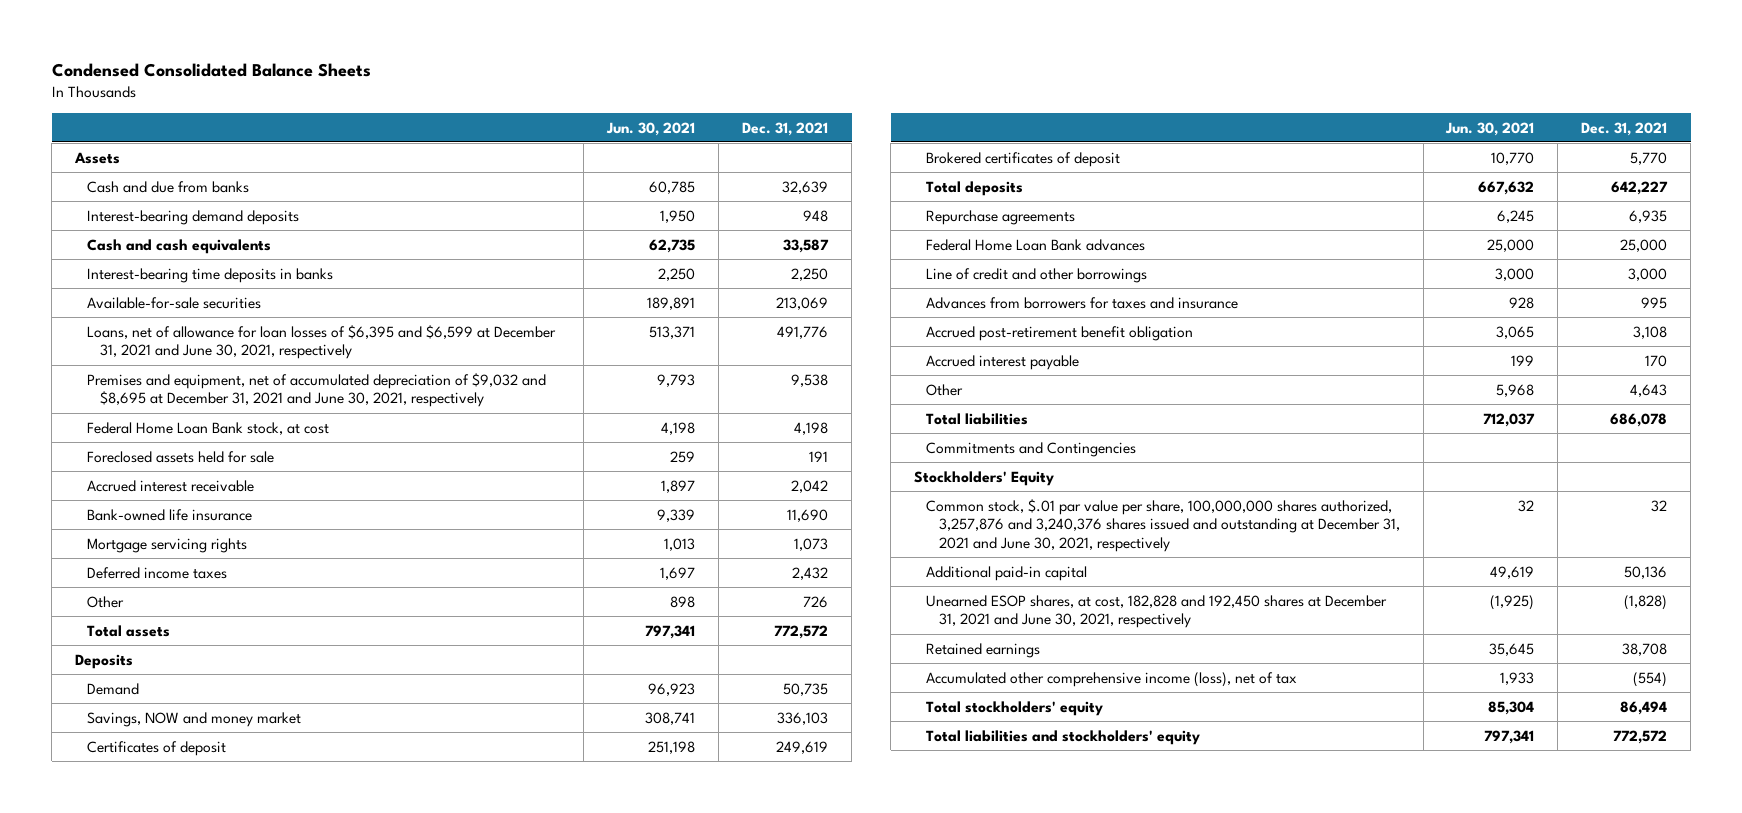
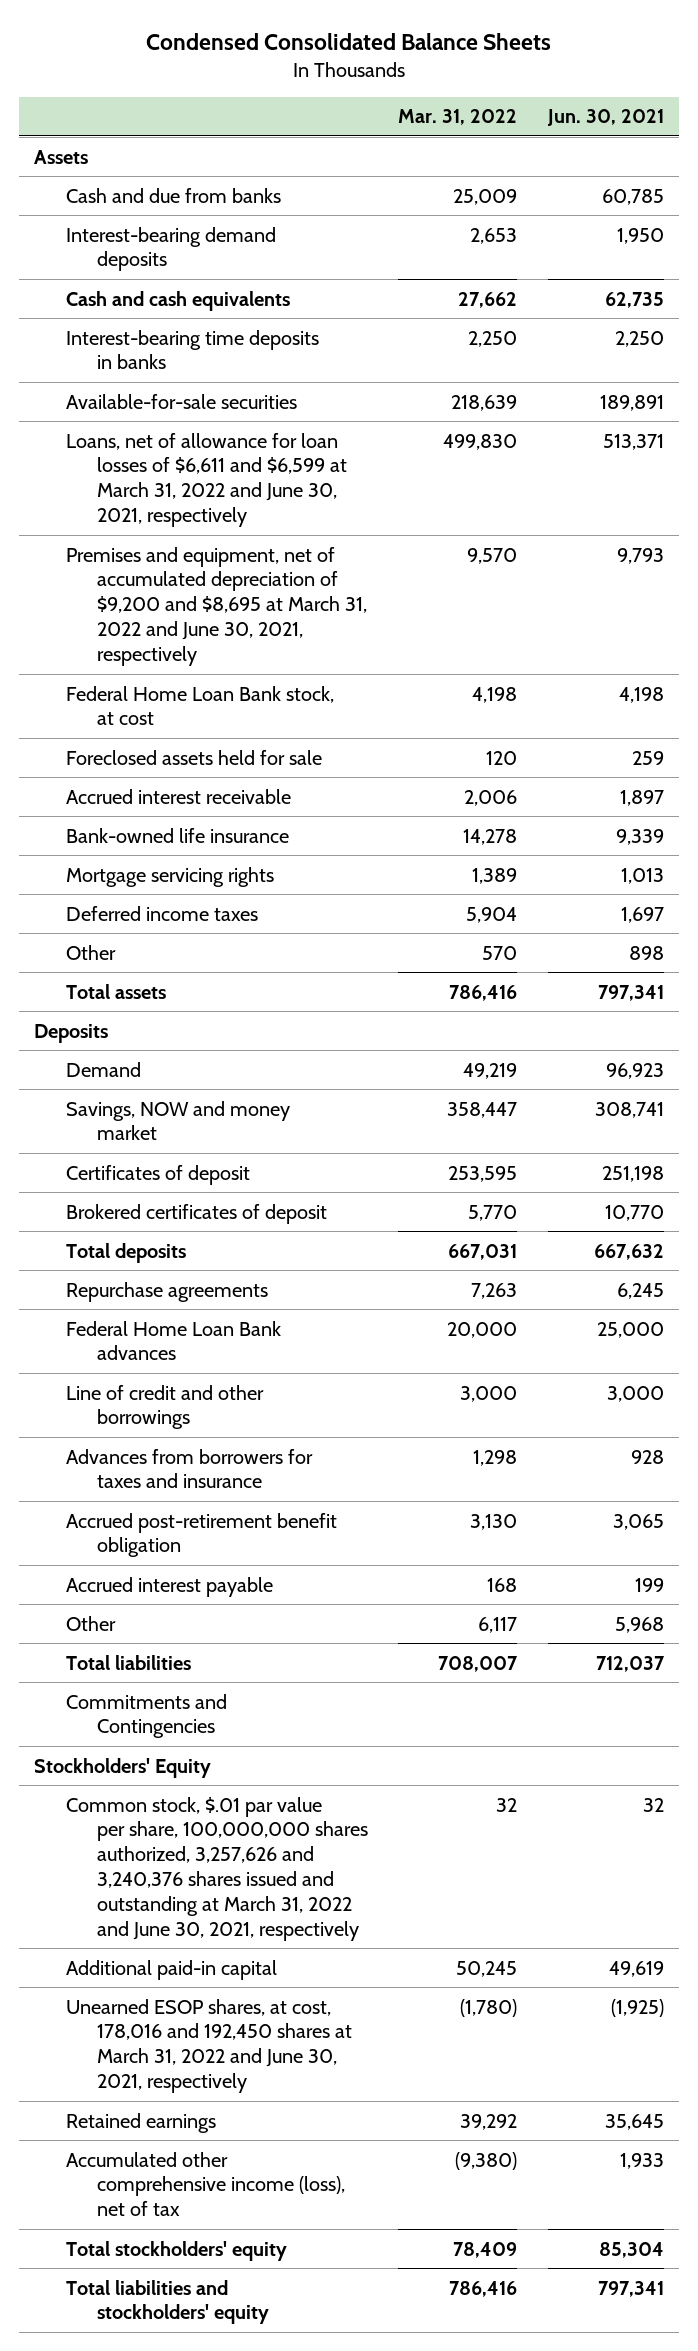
- | Jun. 30, 2021 | Dec. 31, 2021
+ | Mar. 31, 2022 | Jun. 30, 2021
- Loans, net of allowance for loan losses of $6,395 and $6,599 at December 31, 2021 and June 30, 2021, respectively | 513,371 | 491,776
- Premises and equipment, net of accumulated depreciation of $9,032 and $8,695 at December 31, 2021 and June 30, 2021, respectively | 9,793 | 9,538
+ Loans, net of allowance for loan losses of $6,611 and $6,599 at March 31, 2022 and June 30, 2021, respectively | 499,830 | 513,371
+ Premises and equipment, net of accumulated depreciation of $9,200 and $8,695 at March 31, 2022 and June 30, 2021, respectively | 9,570 | 9,793
- Common stock, $.01 par value per share, 100,000,000 shares authorized, 3,257,876 and 3,240,376 shares issued and outstanding at December 31, 2021 and June 30, 2021, respectively | 32 | 32
+ Common stock, $.01 par value per share, 100,000,000 shares authorized, 3,257,626 and 3,240,376 shares issued and outstanding at March 31, 2022 and June 30, 2021, respectively | 32 | 32
- Unearned ESOP shares, at cost, 182,828 and 192,450 shares at December 31, 2021 and June 30, 2021, respectively | (1,925) | (1,828)
+ Unearned ESOP shares, at cost, 178,016 and 192,450 shares at March 31, 2022 and June 30, 2021, respectively | (1,780) | (1,925)

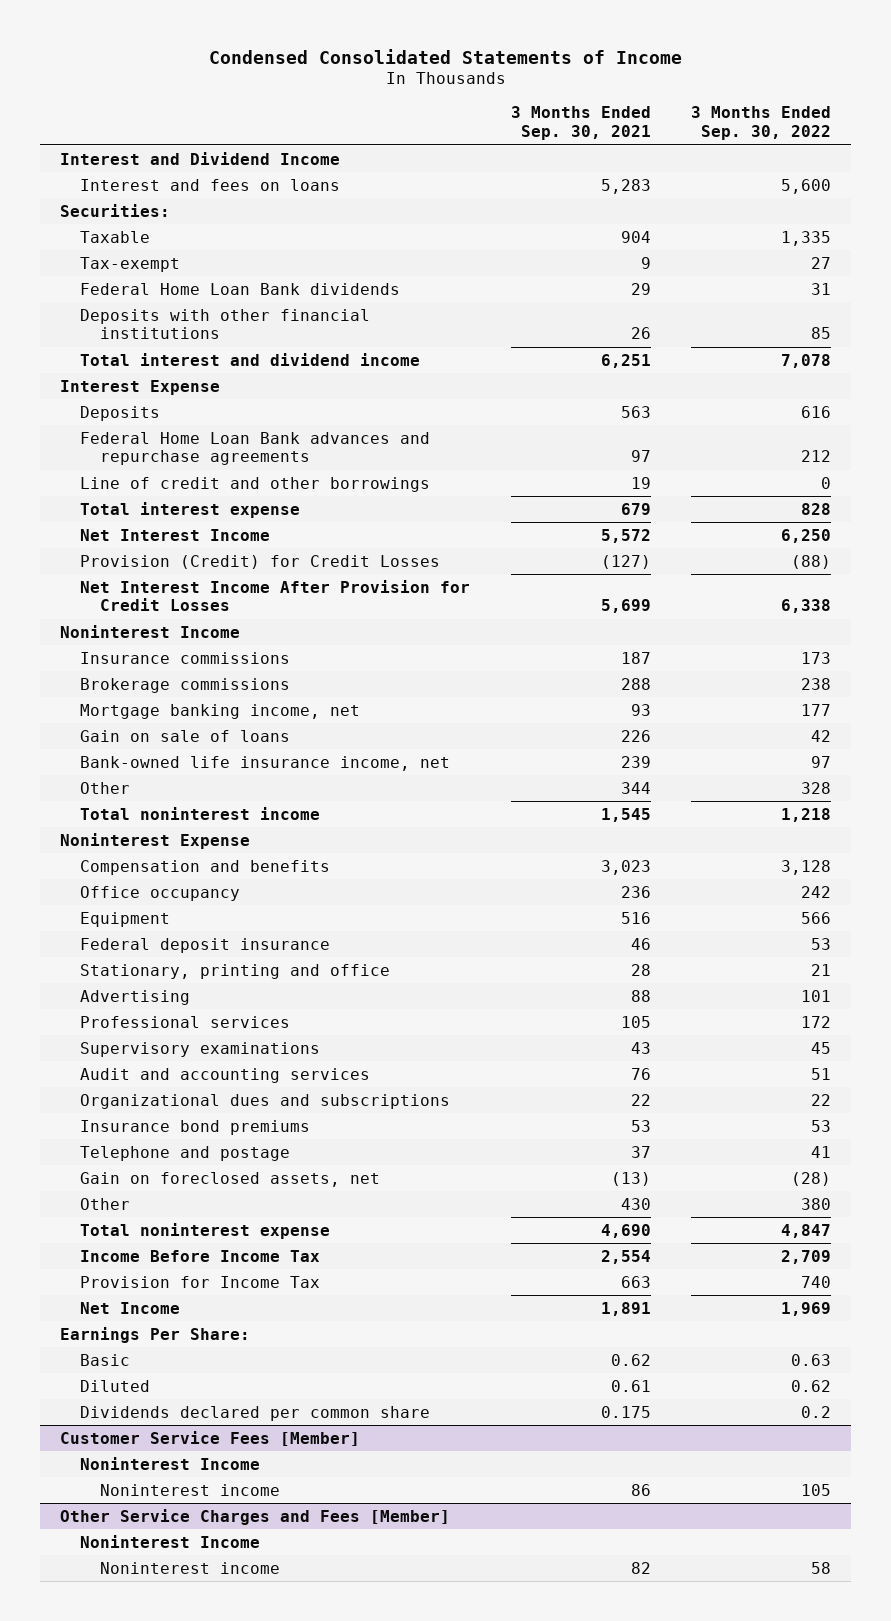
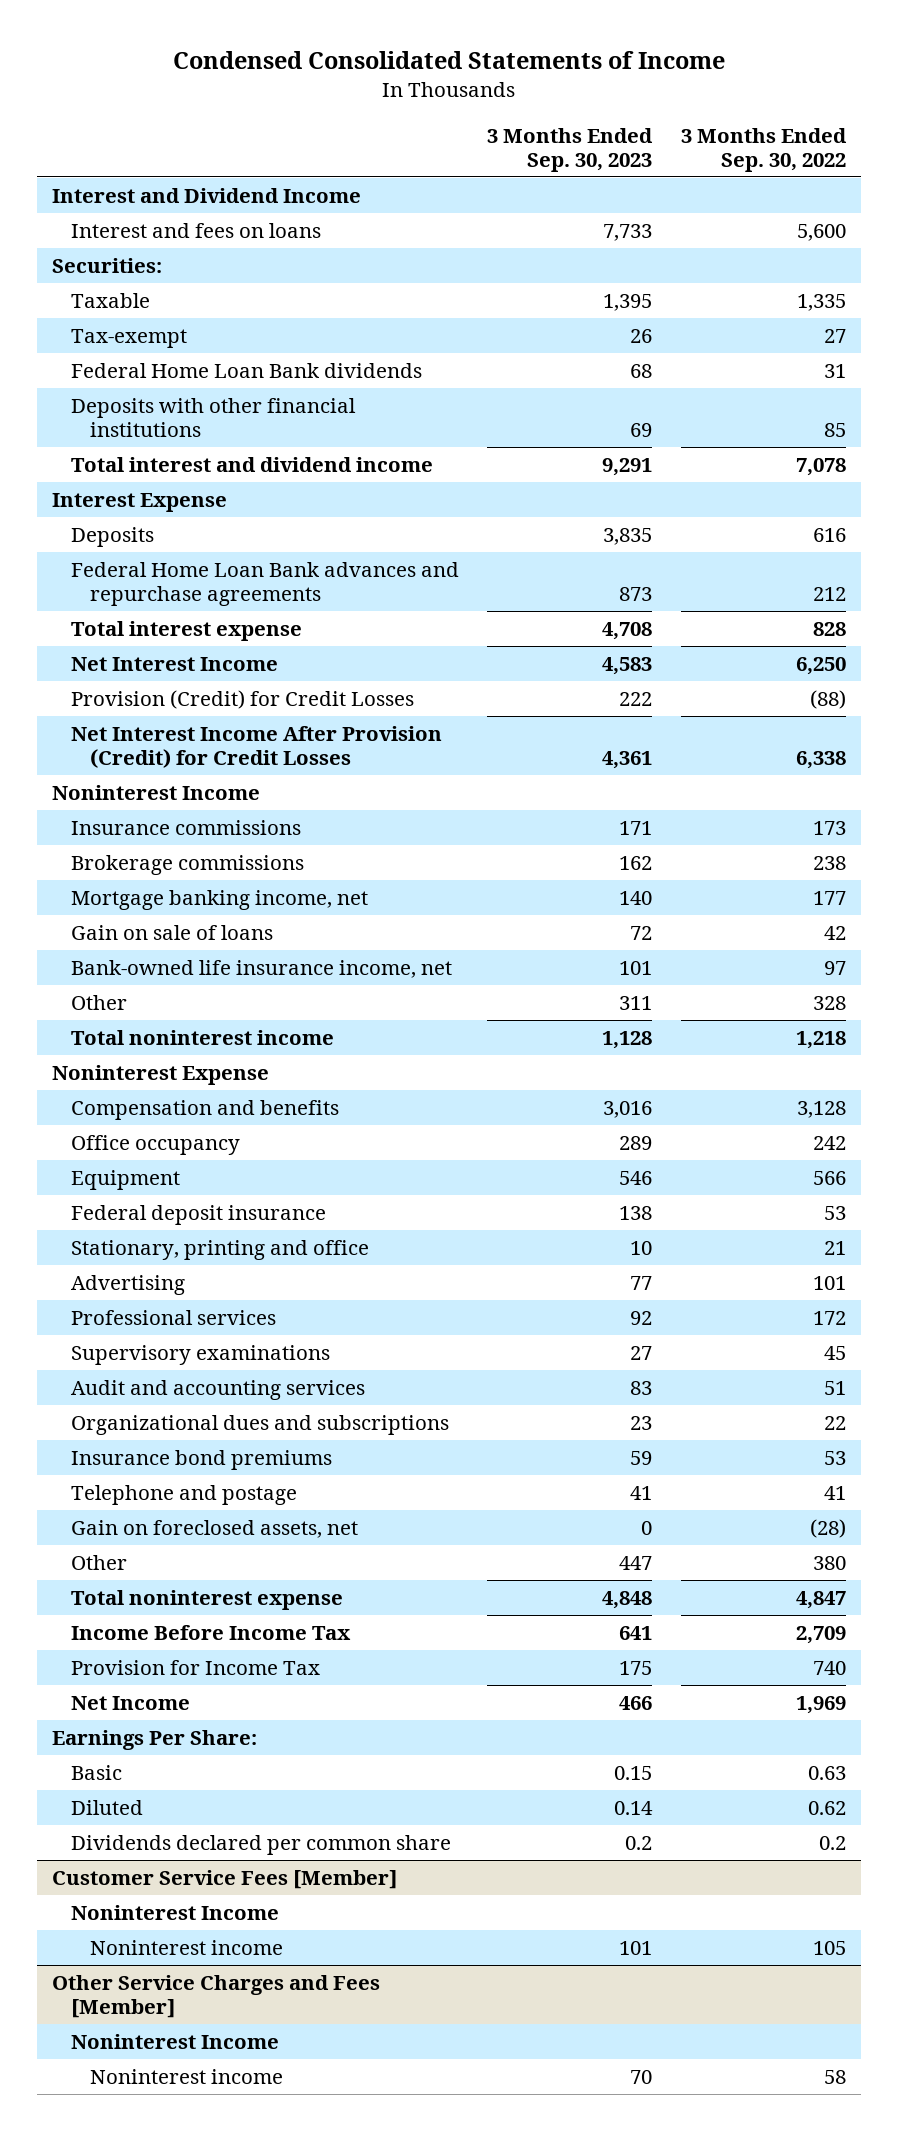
- | 3 Months Ended Sep. 30, 2021 | 3 Months Ended Sep. 30, 2022
+ | 3 Months Ended Sep. 30, 2023 | 3 Months Ended Sep. 30, 2022
- Line of credit and other borrowings | 19 | 0
- Net Interest Income After Provision for Credit Losses | 5,699 | 6,338
+ Net Interest Income After Provision (Credit) for Credit Losses | 4,361 | 6,338

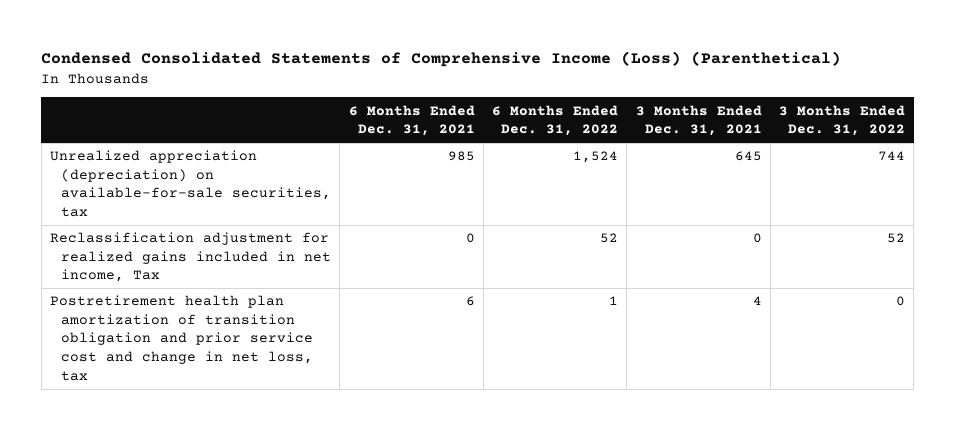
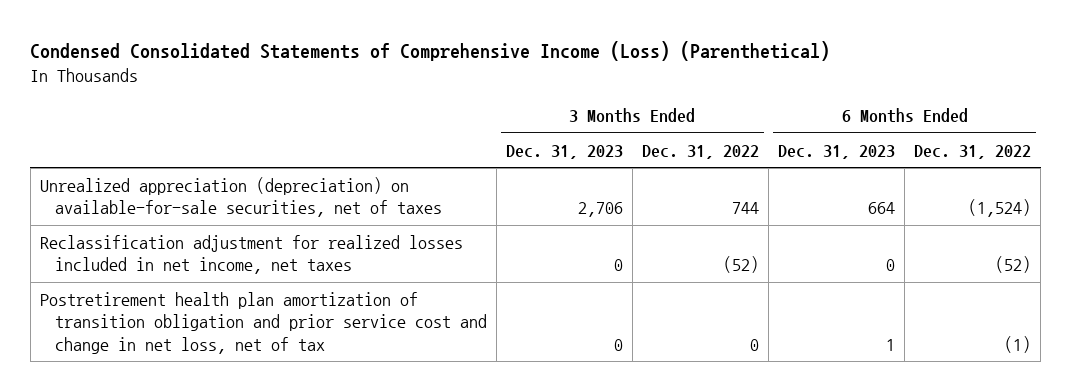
- | 6 Months Ended Dec. 31, 2021 | 6 Months Ended Dec. 31, 2022 | 3 Months Ended Dec. 31, 2021 | 3 Months Ended Dec. 31, 2022
+ | 3 Months Ended Dec. 31, 2023 | 3 Months Ended Dec. 31, 2022 | 6 Months Ended Dec. 31, 2023 | 6 Months Ended Dec. 31, 2022
- Unrealized appreciation (depreciation) on available-for-sale securities, tax | 985 | 1,524 | 645 | 744
- Reclassification adjustment for realized gains included in net income, Tax | 0 | 52 | 0 | 52
- Postretirement health plan amortization of transition obligation and prior service cost and change in net loss, tax | 6 | 1 | 4 | 0
+ Unrealized appreciation (depreciation) on available-for-sale securities, net of taxes | 2,706 | 744 | 664 | (1,524)
+ Reclassification adjustment for realized losses included in net income, net taxes | 0 | (52) | 0 | (52)
+ Postretirement health plan amortization of transition obligation and prior service cost and change in net loss, net of tax | 0 | 0 | 1 | (1)

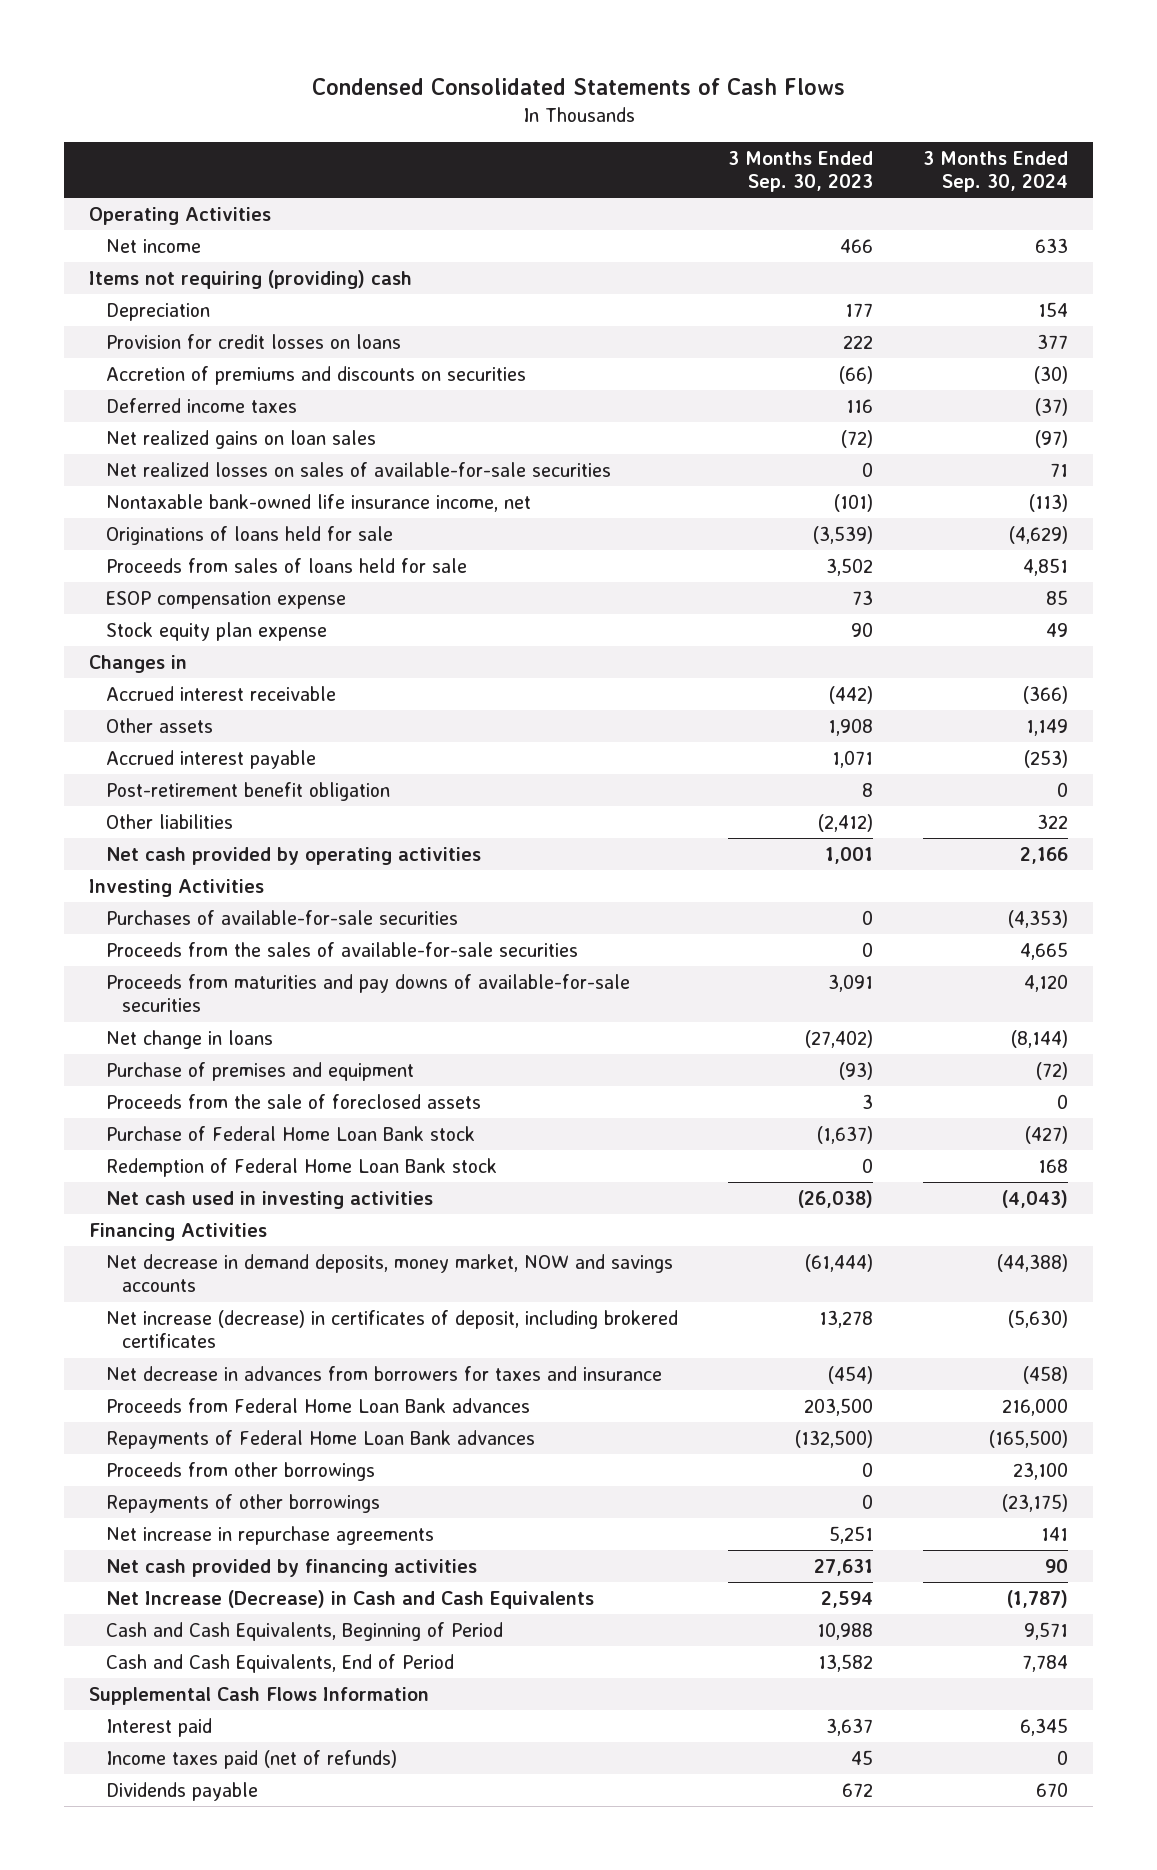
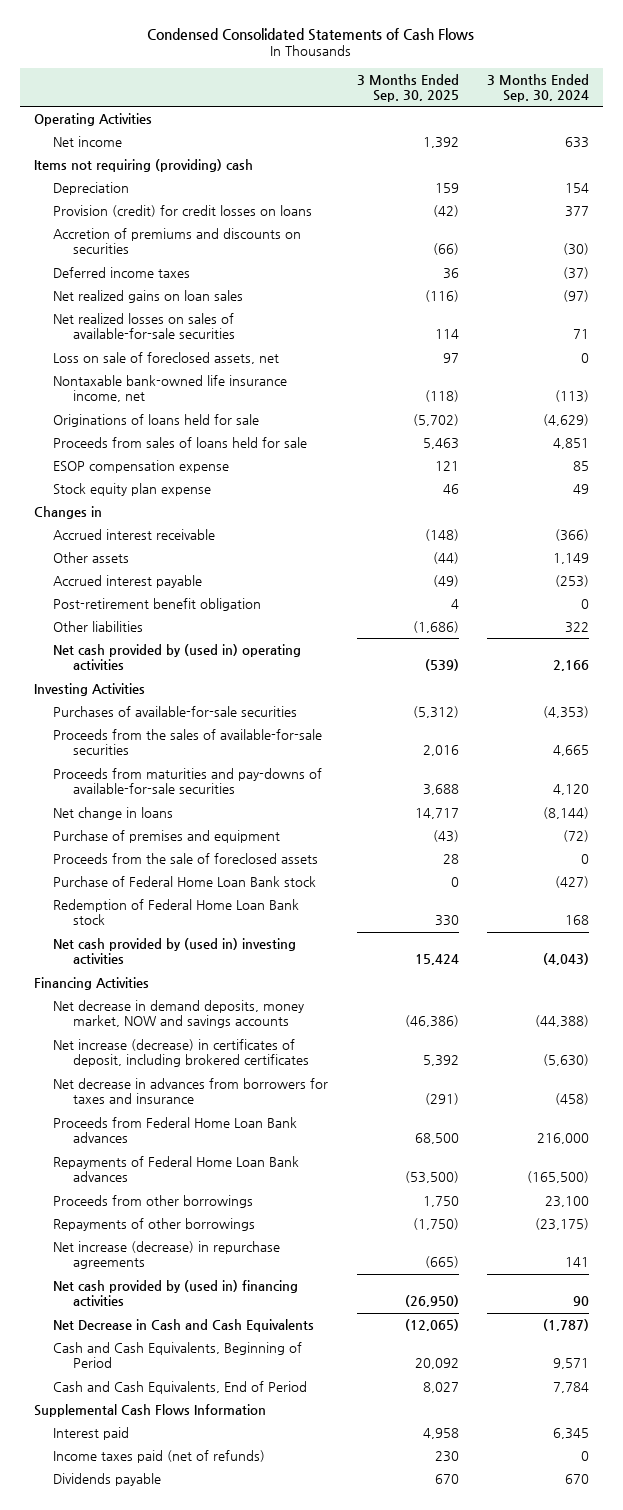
- | 3 Months Ended Sep. 30, 2023 | 3 Months Ended Sep. 30, 2024
+ | 3 Months Ended Sep. 30, 2025 | 3 Months Ended Sep. 30, 2024
- Provision for credit losses on loans | 222 | 377
+ Provision (credit) for credit losses on loans | (42) | 377
+ Loss on sale of foreclosed assets, net | 97 | 0
- Net cash provided by operating activities | 1,001 | 2,166
+ Net cash provided by (used in) operating activities | (539) | 2,166
- Proceeds from maturities and pay downs of available-for-sale securities | 3,091 | 4,120
+ Proceeds from maturities and pay-downs of available-for-sale securities | 3,688 | 4,120
- Net cash used in investing activities | (26,038) | (4,043)
+ Net cash provided by (used in) investing activities | 15,424 | (4,043)
- Net increase in repurchase agreements | 5,251 | 141
- Net cash provided by financing activities | 27,631 | 90
- Net Increase (Decrease) in Cash and Cash Equivalents | 2,594 | (1,787)
+ Net increase (decrease) in repurchase agreements | (665) | 141
+ Net cash provided by (used in) financing activities | (26,950) | 90
+ Net Decrease in Cash and Cash Equivalents | (12,065) | (1,787)

